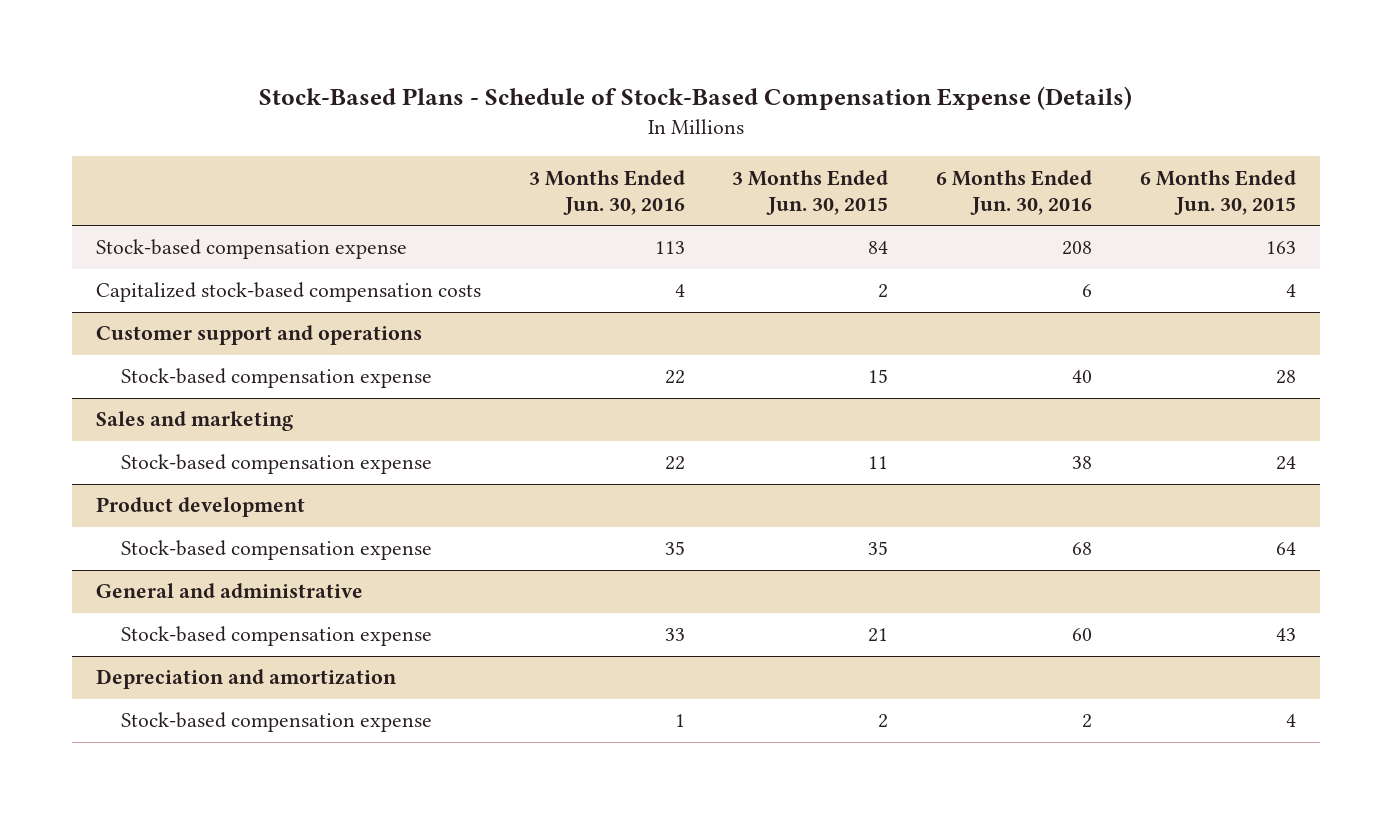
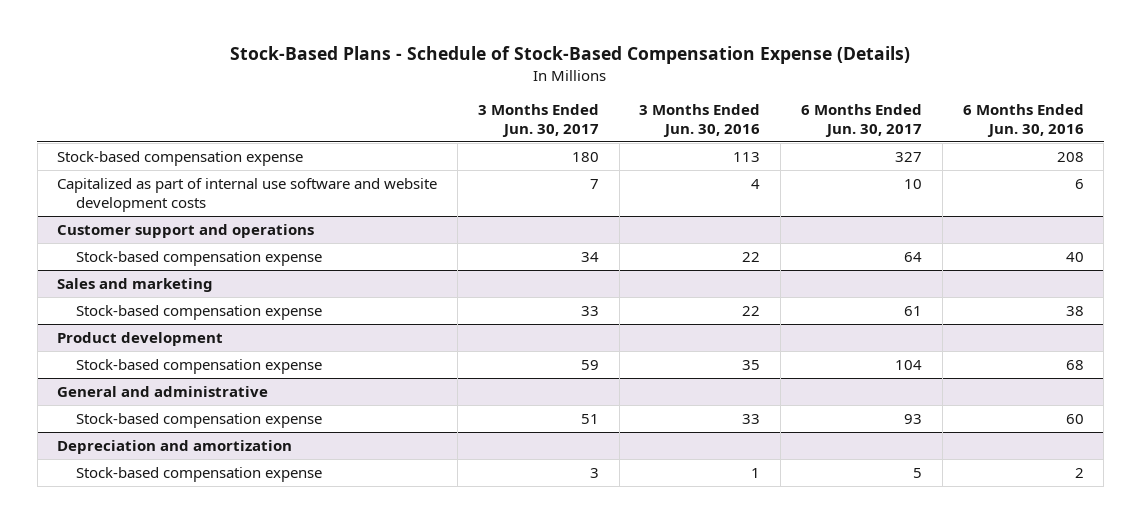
- | 3 Months Ended Jun. 30, 2016 | 3 Months Ended Jun. 30, 2015 | 6 Months Ended Jun. 30, 2016 | 6 Months Ended Jun. 30, 2015
+ | 3 Months Ended Jun. 30, 2017 | 3 Months Ended Jun. 30, 2016 | 6 Months Ended Jun. 30, 2017 | 6 Months Ended Jun. 30, 2016
- Capitalized stock-based compensation costs | 4 | 2 | 6 | 4
+ Capitalized as part of internal use software and website development costs | 7 | 4 | 10 | 6

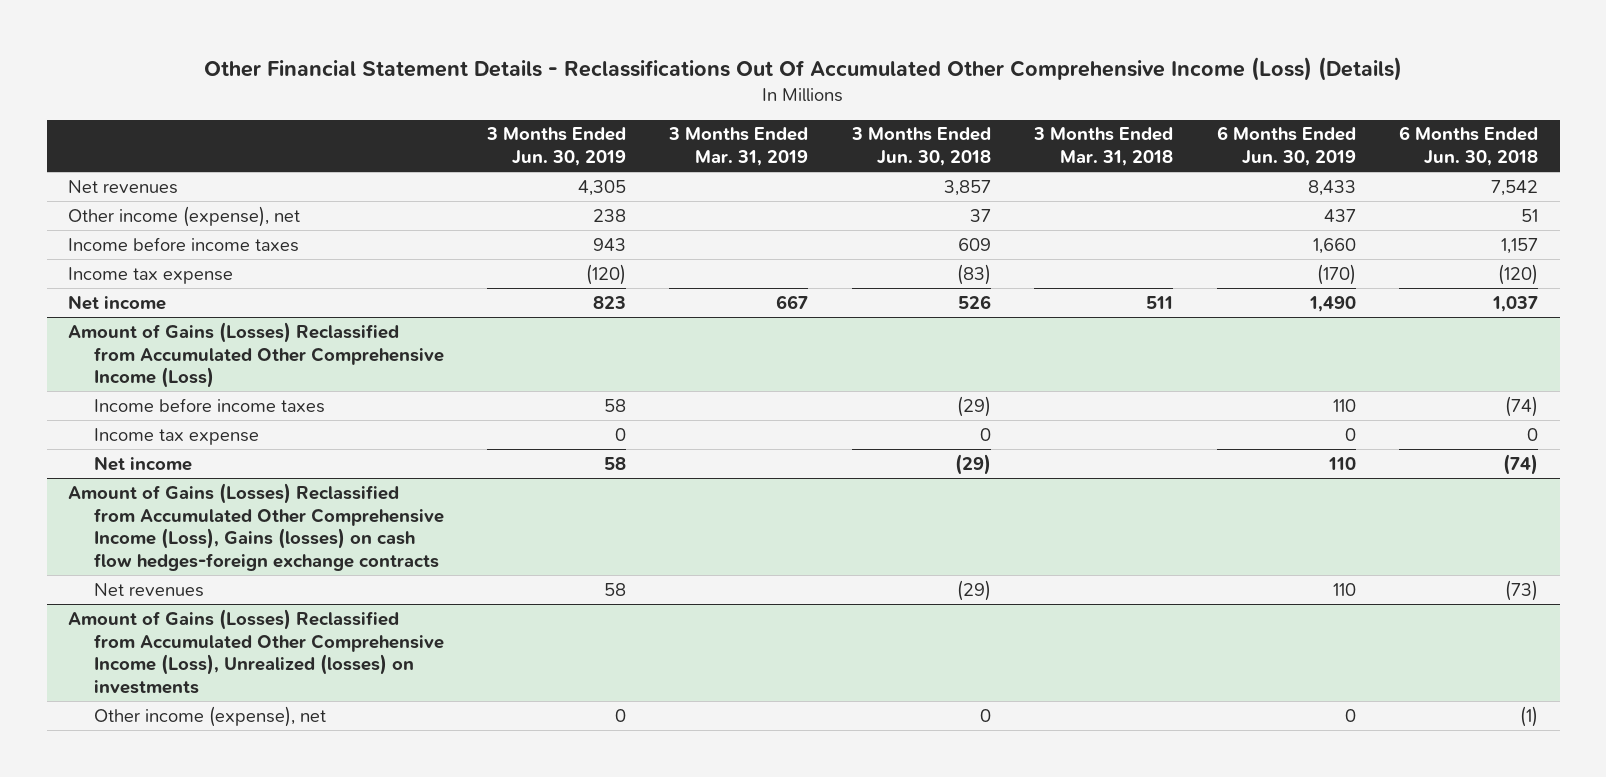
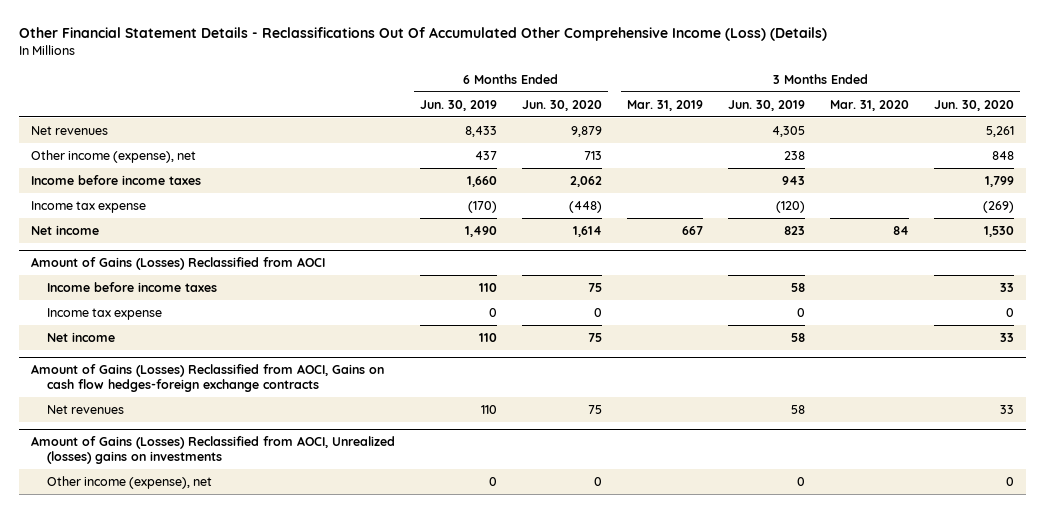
- | 3 Months Ended Jun. 30, 2019 | 3 Months Ended Mar. 31, 2019 | 3 Months Ended Jun. 30, 2018 | 3 Months Ended Mar. 31, 2018 | 6 Months Ended Jun. 30, 2019 | 6 Months Ended Jun. 30, 2018
+ | 6 Months Ended Jun. 30, 2019 | 6 Months Ended Jun. 30, 2020 | 3 Months Ended Mar. 31, 2019 | 3 Months Ended Jun. 30, 2019 | 3 Months Ended Mar. 31, 2020 | 3 Months Ended Jun. 30, 2020
- Amount of Gains (Losses) Reclassified from Accumulated Other Comprehensive Income (Loss)
+ Amount of Gains (Losses) Reclassified from AOCI
- Amount of Gains (Losses) Reclassified from Accumulated Other Comprehensive Income (Loss), Gains (losses) on cash flow hedges-foreign exchange contracts
+ Amount of Gains (Losses) Reclassified from AOCI, Gains on cash flow hedges-foreign exchange contracts
- Amount of Gains (Losses) Reclassified from Accumulated Other Comprehensive Income (Loss), Unrealized (losses) on investments
+ Amount of Gains (Losses) Reclassified from AOCI, Unrealized (losses) gains on investments

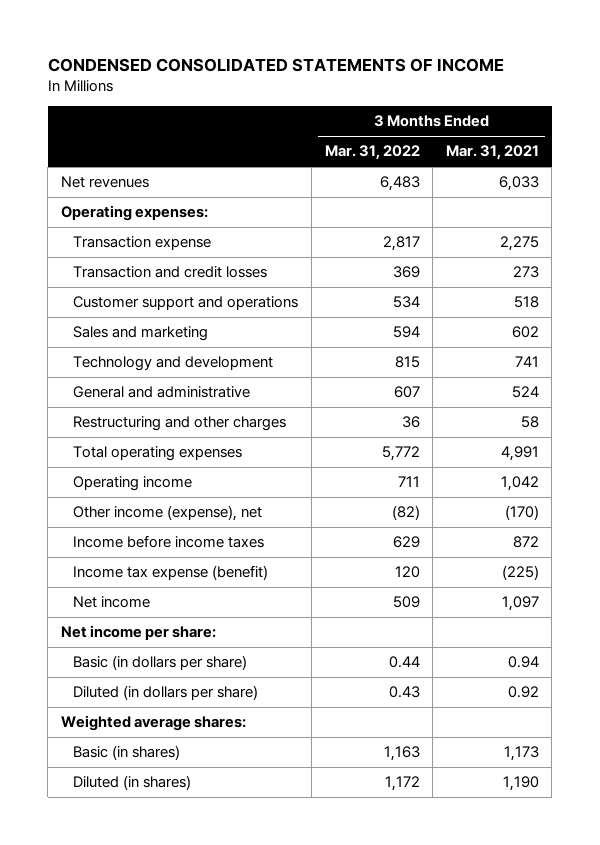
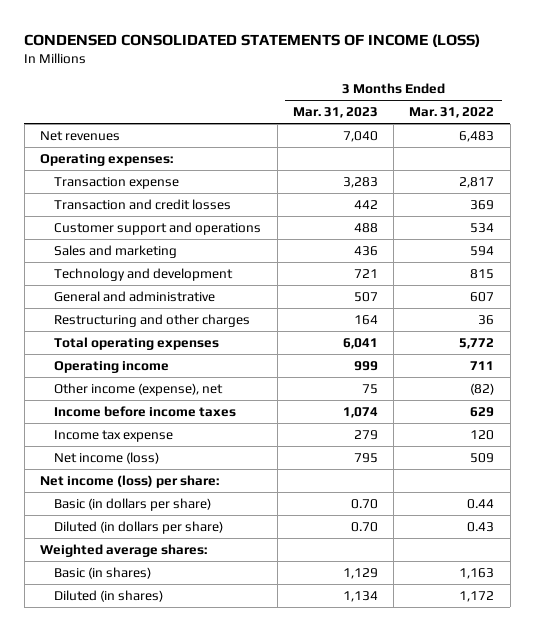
- CONDENSED CONSOLIDATED STATEMENTS OF INCOME
+ CONDENSED CONSOLIDATED STATEMENTS OF INCOME (LOSS)
- | 3 Months Ended Mar. 31, 2022 | 3 Months Ended Mar. 31, 2021
+ | 3 Months Ended Mar. 31, 2023 | 3 Months Ended Mar. 31, 2022
- Income tax expense (benefit) | 120 | (225)
- Net income | 509 | 1,097
- Net income per share:
+ Income tax expense | 279 | 120
+ Net income (loss) | 795 | 509
+ Net income (loss) per share:

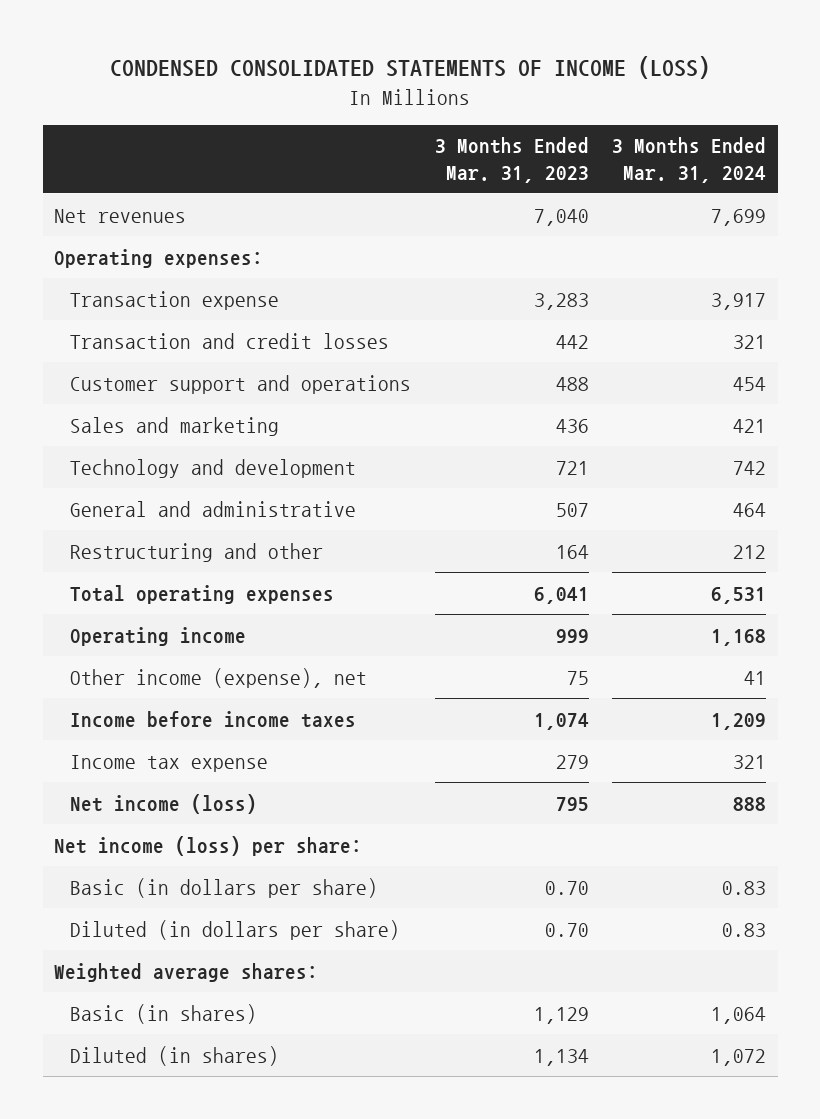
- | 3 Months Ended Mar. 31, 2023 | 3 Months Ended Mar. 31, 2022
+ | 3 Months Ended Mar. 31, 2023 | 3 Months Ended Mar. 31, 2024
- Restructuring and other charges | 164 | 36
+ Restructuring and other | 164 | 212

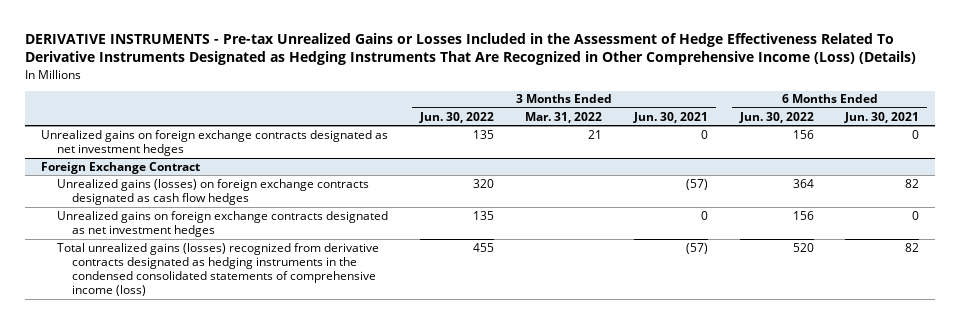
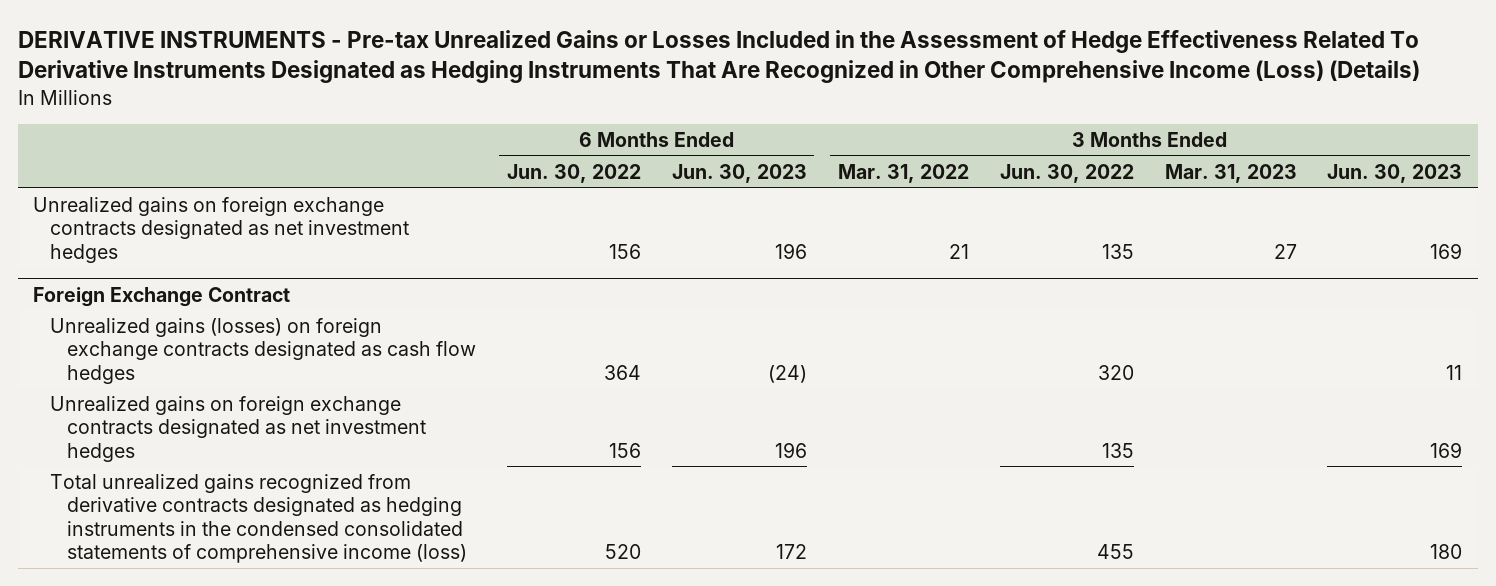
- | 3 Months Ended Jun. 30, 2022 | 3 Months Ended Mar. 31, 2022 | 3 Months Ended Jun. 30, 2021 | 6 Months Ended Jun. 30, 2022 | 6 Months Ended Jun. 30, 2021
+ | 6 Months Ended Jun. 30, 2022 | 6 Months Ended Jun. 30, 2023 | 3 Months Ended Mar. 31, 2022 | 3 Months Ended Jun. 30, 2022 | 3 Months Ended Mar. 31, 2023 | 3 Months Ended Jun. 30, 2023
@ Foreign Exchange Contract
- Total unrealized gains (losses) recognized from derivative contracts designated as hedging instruments in the condensed consolidated statements of comprehensive income (loss) | 455 | | (57) | 520 | 82
+ Total unrealized gains recognized from derivative contracts designated as hedging instruments in the condensed consolidated statements of comprehensive income (loss) | 520 | 172 | | 455 | | 180

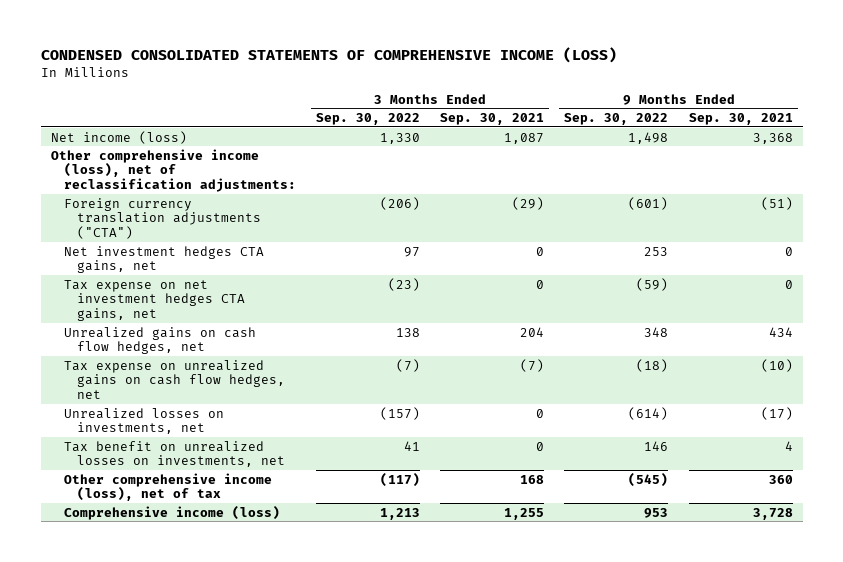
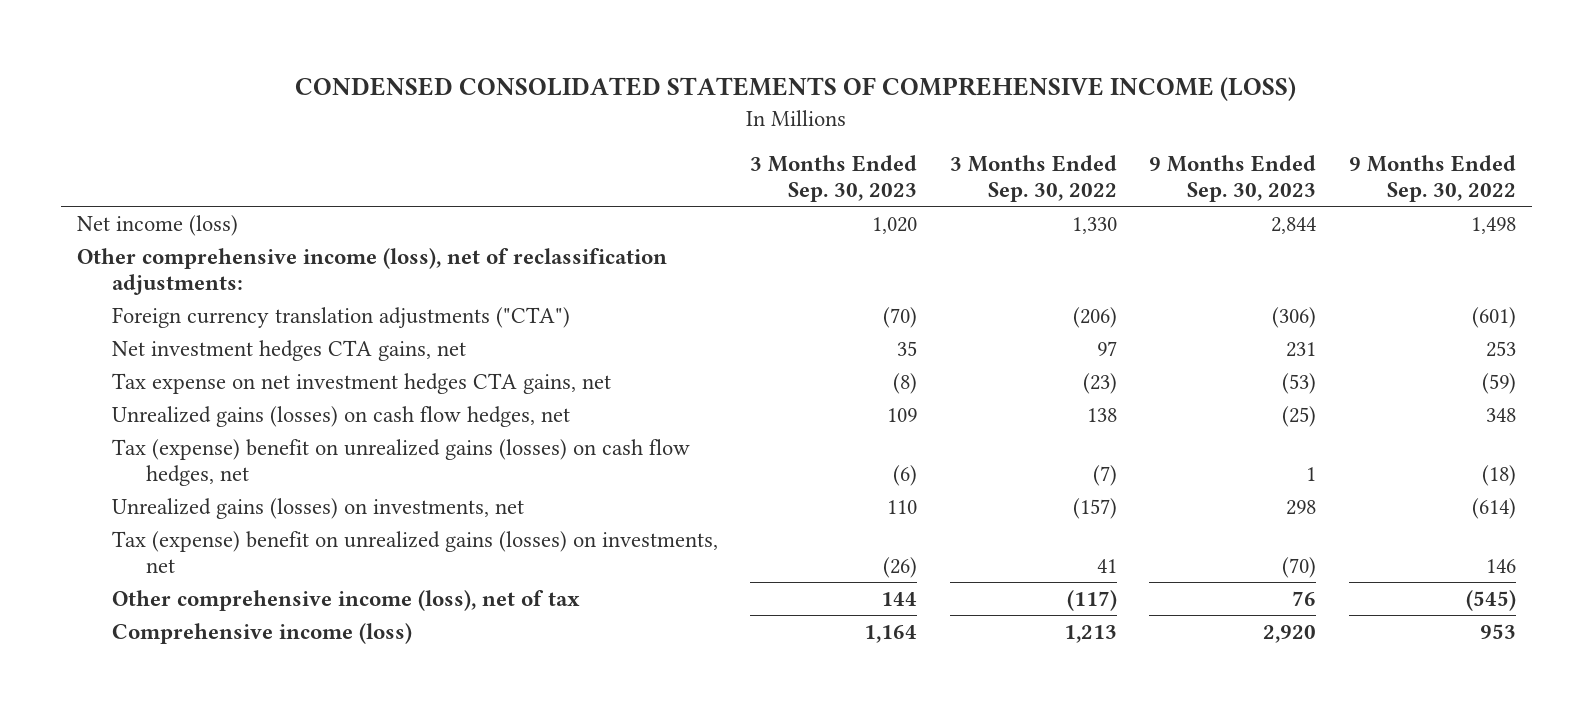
- | 3 Months Ended Sep. 30, 2022 | 3 Months Ended Sep. 30, 2021 | 9 Months Ended Sep. 30, 2022 | 9 Months Ended Sep. 30, 2021
+ | 3 Months Ended Sep. 30, 2023 | 3 Months Ended Sep. 30, 2022 | 9 Months Ended Sep. 30, 2023 | 9 Months Ended Sep. 30, 2022
- Unrealized gains on cash flow hedges, net | 138 | 204 | 348 | 434
- Tax expense on unrealized gains on cash flow hedges, net | (7) | (7) | (18) | (10)
- Unrealized losses on investments, net | (157) | 0 | (614) | (17)
- Tax benefit on unrealized losses on investments, net | 41 | 0 | 146 | 4
+ Unrealized gains (losses) on cash flow hedges, net | 109 | 138 | (25) | 348
+ Tax (expense) benefit on unrealized gains (losses) on cash flow hedges, net | (6) | (7) | 1 | (18)
+ Unrealized gains (losses) on investments, net | 110 | (157) | 298 | (614)
+ Tax (expense) benefit on unrealized gains (losses) on investments, net | (26) | 41 | (70) | 146

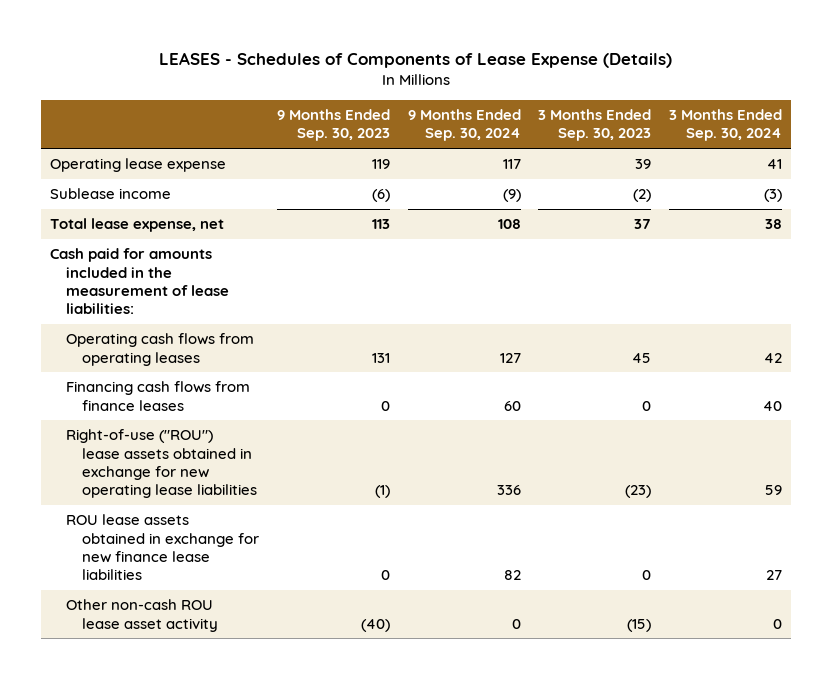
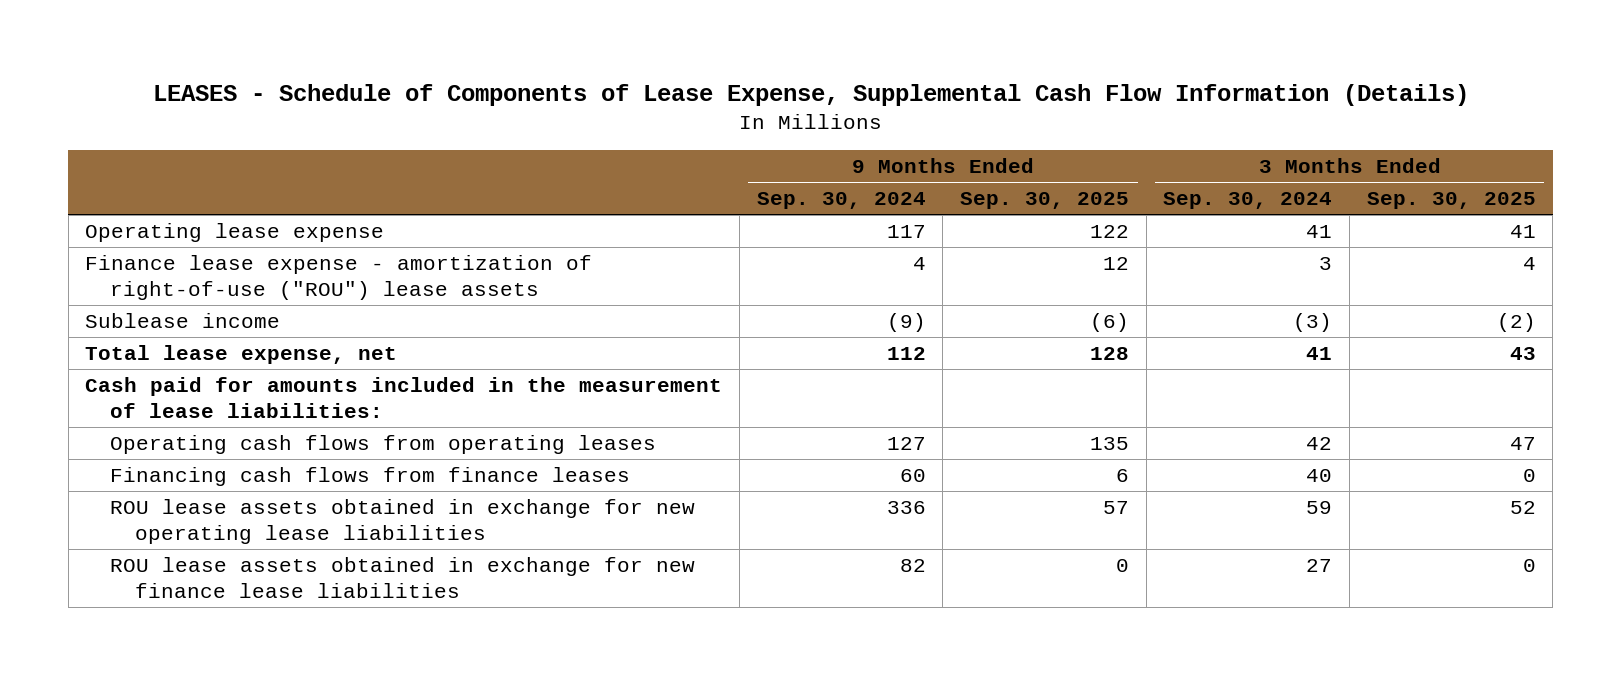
- LEASES - Schedules of Components of Lease Expense (Details)
+ LEASES - Schedule of Components of Lease Expense, Supplemental Cash Flow Information (Details)
- | 9 Months Ended Sep. 30, 2023 | 9 Months Ended Sep. 30, 2024 | 3 Months Ended Sep. 30, 2023 | 3 Months Ended Sep. 30, 2024
+ | 9 Months Ended Sep. 30, 2024 | 9 Months Ended Sep. 30, 2025 | 3 Months Ended Sep. 30, 2024 | 3 Months Ended Sep. 30, 2025
+ Finance lease expense - amortization of right-of-use ("ROU") lease assets | 4 | 12 | 3 | 4
- Total lease expense, net | 113 | 108 | 37 | 38
+ Total lease expense, net | 112 | 128 | 41 | 43
- Right-of-use ("ROU") lease assets obtained in exchange for new operating lease liabilities | (1) | 336 | (23) | 59
+ ROU lease assets obtained in exchange for new operating lease liabilities | 336 | 57 | 59 | 52
- Other non-cash ROU lease asset activity | (40) | 0 | (15) | 0

